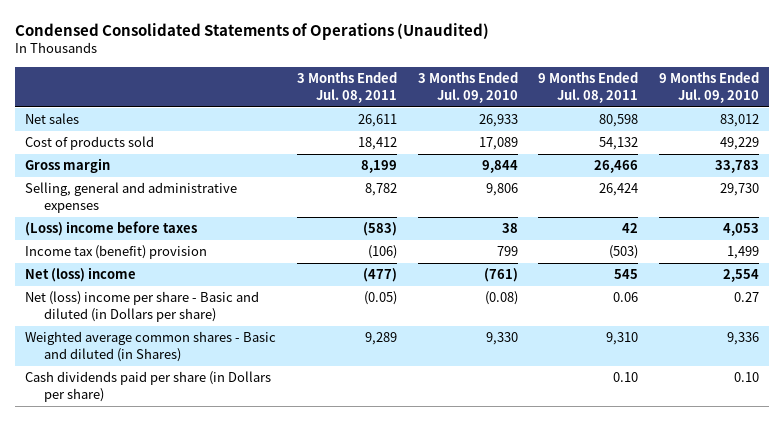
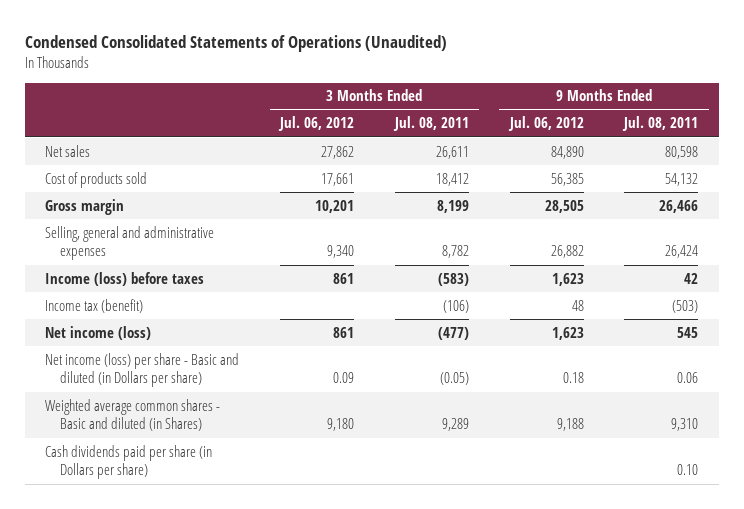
- | 3 Months Ended Jul. 08, 2011 | 3 Months Ended Jul. 09, 2010 | 9 Months Ended Jul. 08, 2011 | 9 Months Ended Jul. 09, 2010
+ | 3 Months Ended Jul. 06, 2012 | 3 Months Ended Jul. 08, 2011 | 9 Months Ended Jul. 06, 2012 | 9 Months Ended Jul. 08, 2011
- (Loss) income before taxes | (583) | 38 | 42 | 4,053
- Income tax (benefit) provision | (106) | 799 | (503) | 1,499
- Net (loss) income | (477) | (761) | 545 | 2,554
- Net (loss) income per share - Basic and diluted (in Dollars per share) | (0.05) | (0.08) | 0.06 | 0.27
+ Income (loss) before taxes | 861 | (583) | 1,623 | 42
+ Income tax (benefit) | | (106) | 48 | (503)
+ Net income (loss) | 861 | (477) | 1,623 | 545
+ Net income (loss) per share - Basic and diluted (in Dollars per share) | 0.09 | (0.05) | 0.18 | 0.06

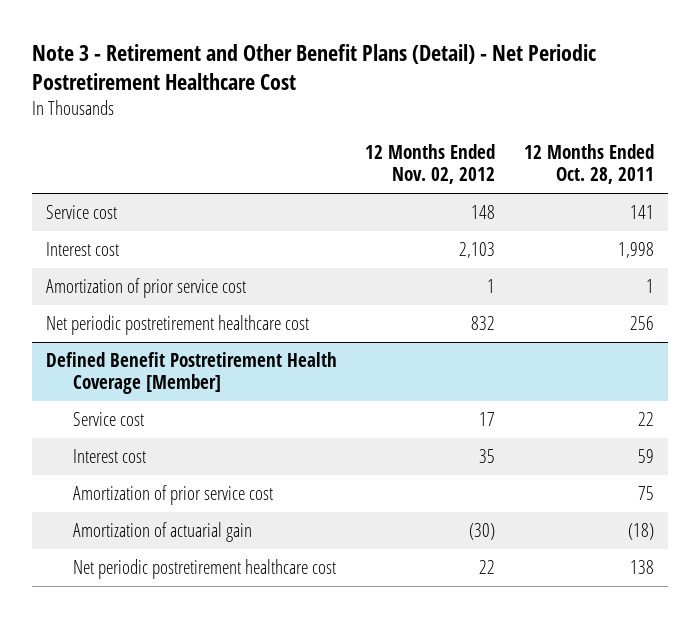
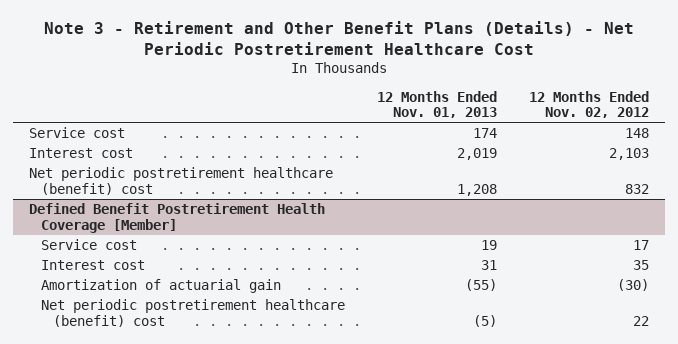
- Note 3 - Retirement and Other Benefit Plans (Detail) - Net Periodic Postretirement Healthcare Cost
+ Note 3 - Retirement and Other Benefit Plans (Details) - Net Periodic Postretirement Healthcare Cost
- | 12 Months Ended Nov. 02, 2012 | 12 Months Ended Oct. 28, 2011
+ | 12 Months Ended Nov. 01, 2013 | 12 Months Ended Nov. 02, 2012
- Amortization of prior service cost | 1 | 1
- Net periodic postretirement healthcare cost | 832 | 256
+ Net periodic postretirement healthcare (benefit) cost | 1,208 | 832
@ Defined Benefit Postretirement Health Coverage [Member]
- Amortization of prior service cost | | 75
- Net periodic postretirement healthcare cost | 22 | 138
+ Net periodic postretirement healthcare (benefit) cost | (5) | 22

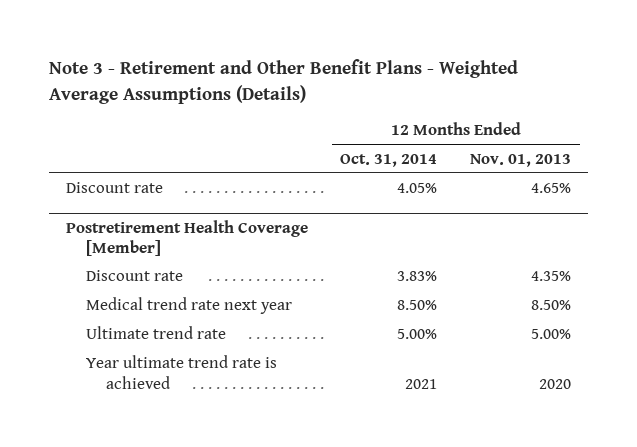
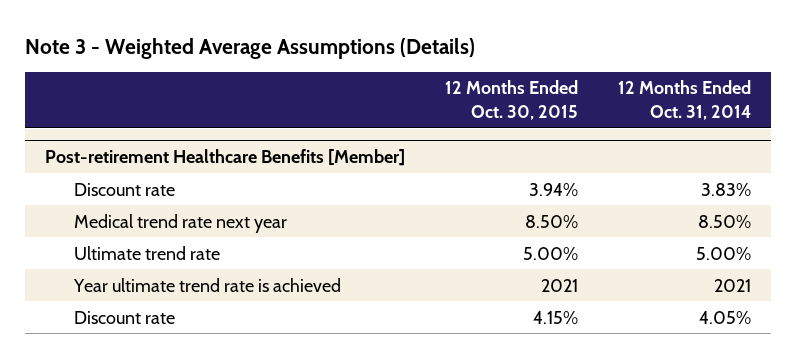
- Note 3 - Retirement and Other Benefit Plans - Weighted Average Assumptions (Details)
+ Note 3 - Weighted Average Assumptions (Details)
- | 12 Months Ended Oct. 31, 2014 | 12 Months Ended Nov. 01, 2013
+ | 12 Months Ended Oct. 30, 2015 | 12 Months Ended Oct. 31, 2014
- Discount rate | 4.05% | 4.65%
- Postretirement Health Coverage [Member]
+ Post-retirement Healthcare Benefits [Member]
+ Discount rate | 4.15% | 4.05%

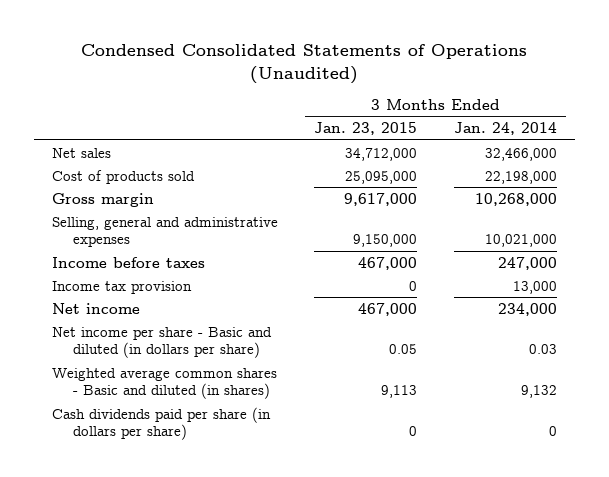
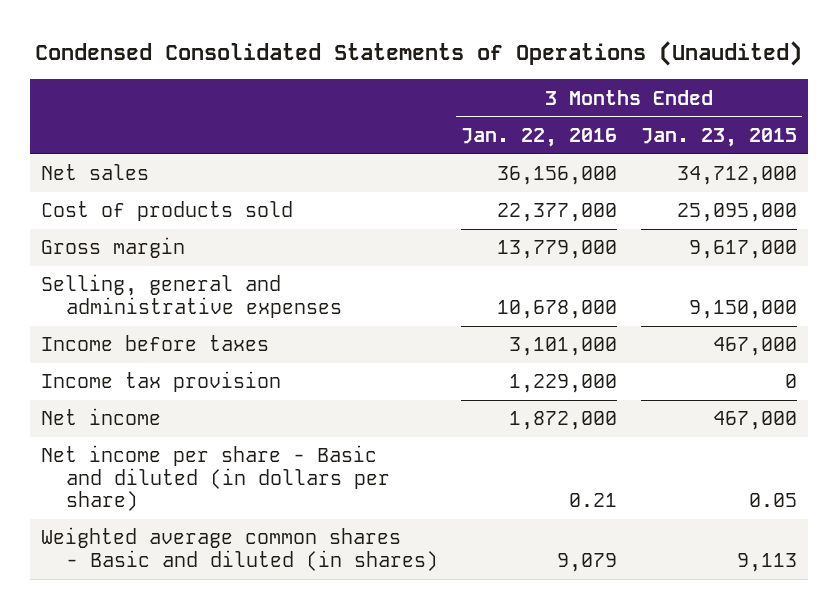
- | 3 Months Ended Jan. 23, 2015 | 3 Months Ended Jan. 24, 2014
+ | 3 Months Ended Jan. 22, 2016 | 3 Months Ended Jan. 23, 2015
- Cash dividends paid per share (in dollars per share) | 0 | 0

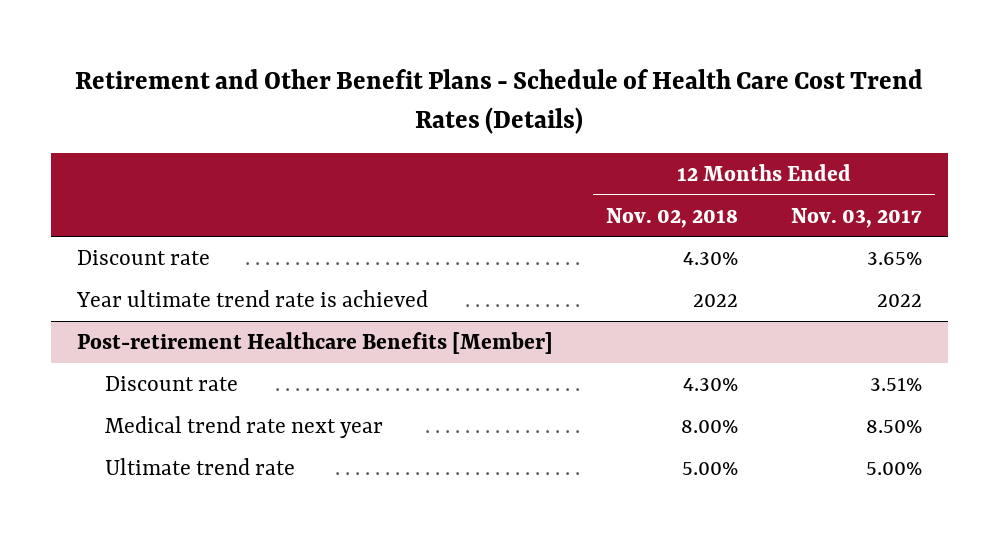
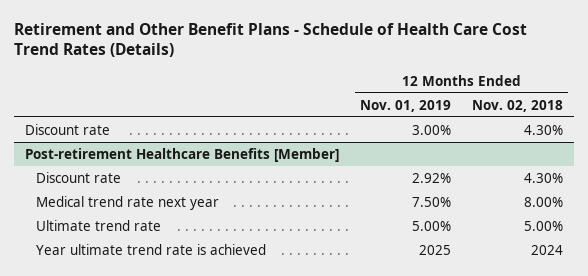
- | 12 Months Ended Nov. 02, 2018 | 12 Months Ended Nov. 03, 2017
+ | 12 Months Ended Nov. 01, 2019 | 12 Months Ended Nov. 02, 2018
- Year ultimate trend rate is achieved | 2022 | 2022
@ Post-retirement Healthcare Benefits [Member]
+ Year ultimate trend rate is achieved | 2025 | 2024

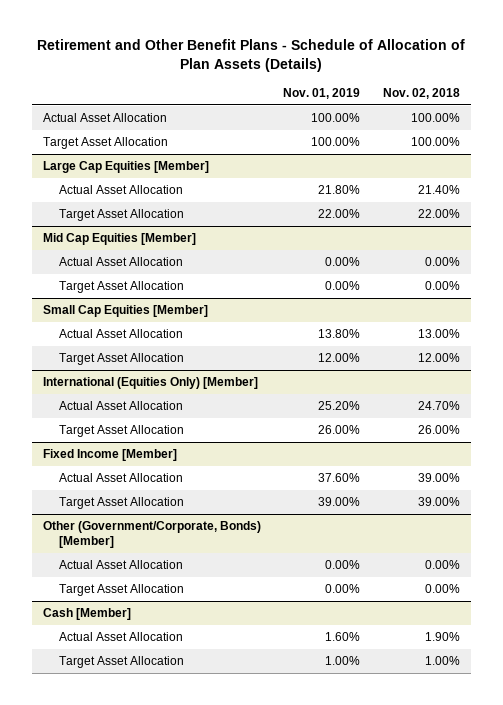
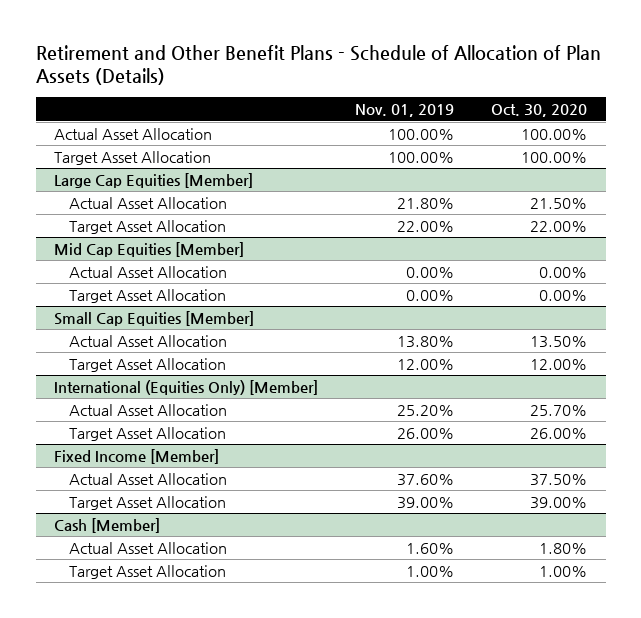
- | Nov. 01, 2019 | Nov. 02, 2018
+ | Nov. 01, 2019 | Oct. 30, 2020
- Other (Government/Corporate, Bonds) [Member]
- Actual Asset Allocation | 0.00% | 0.00%
- Target Asset Allocation | 0.00% | 0.00%

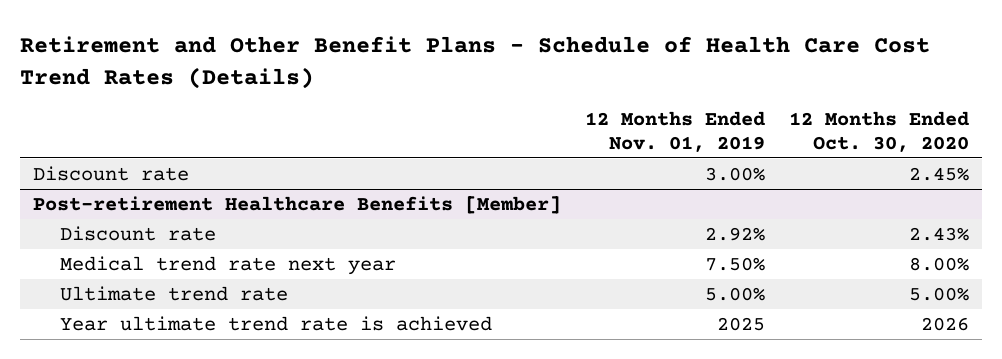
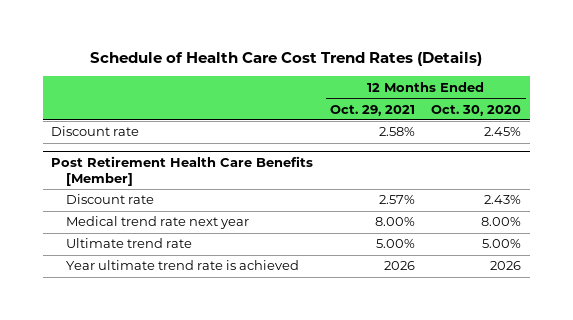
- Retirement and Other Benefit Plans - Schedule of Health Care Cost Trend Rates (Details)
+ Schedule of Health Care Cost Trend Rates (Details)
- | 12 Months Ended Nov. 01, 2019 | 12 Months Ended Oct. 30, 2020
+ | 12 Months Ended Oct. 29, 2021 | 12 Months Ended Oct. 30, 2020
- Post-retirement Healthcare Benefits [Member]
+ Post Retirement Health Care Benefits [Member]

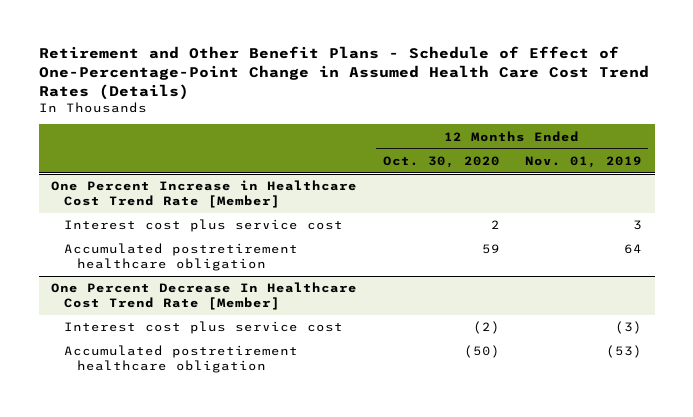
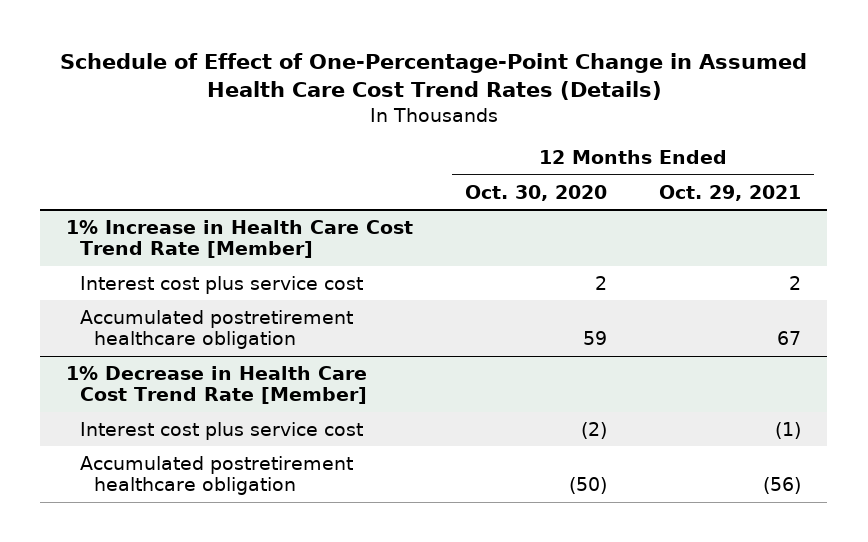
- Retirement and Other Benefit Plans - Schedule of Effect of One-Percentage-Point Change in Assumed Health Care Cost Trend Rates (Details)
+ Schedule of Effect of One-Percentage-Point Change in Assumed Health Care Cost Trend Rates (Details)
- | 12 Months Ended Oct. 30, 2020 | 12 Months Ended Nov. 01, 2019
+ | 12 Months Ended Oct. 30, 2020 | 12 Months Ended Oct. 29, 2021
- One Percent Increase in Healthcare Cost Trend Rate [Member]
+ 1% Increase in Health Care Cost Trend Rate [Member]
- One Percent Decrease In Healthcare Cost Trend Rate [Member]
+ 1% Decrease in Health Care Cost Trend Rate [Member]

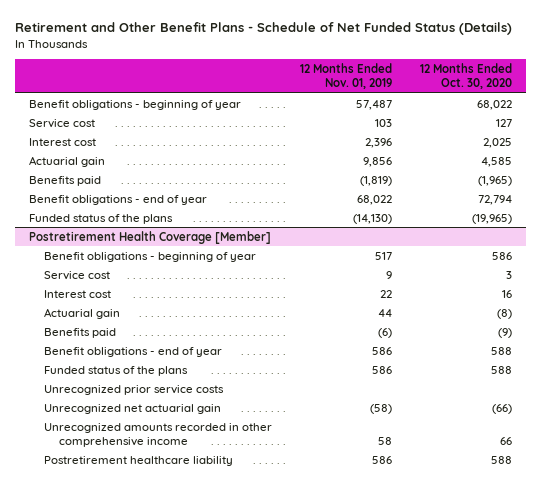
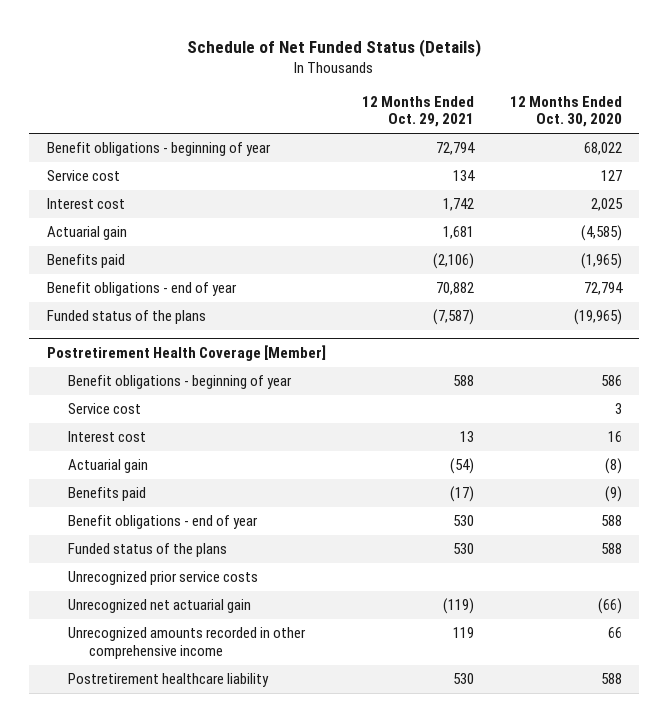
- Retirement and Other Benefit Plans - Schedule of Net Funded Status (Details)
+ Schedule of Net Funded Status (Details)
- | 12 Months Ended Nov. 01, 2019 | 12 Months Ended Oct. 30, 2020
+ | 12 Months Ended Oct. 29, 2021 | 12 Months Ended Oct. 30, 2020
- Actuarial gain | 9,856 | 4,585
+ Actuarial gain | 1,681 | (4,585)

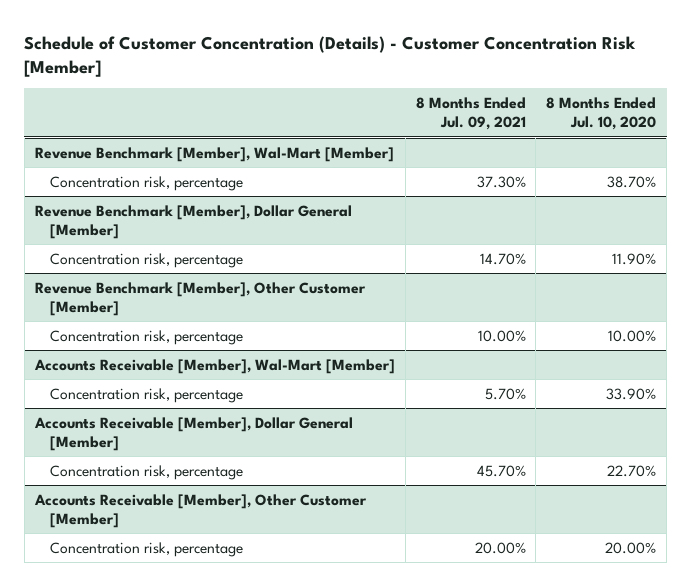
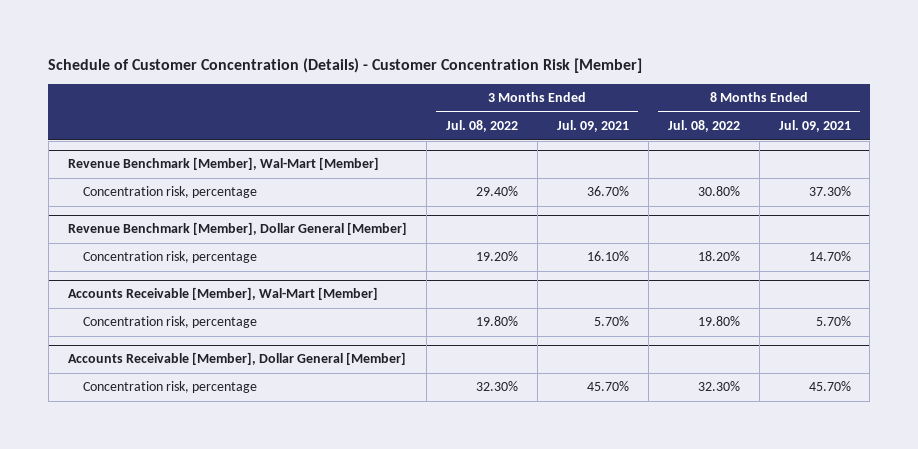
- | 8 Months Ended Jul. 09, 2021 | 8 Months Ended Jul. 10, 2020
+ | 3 Months Ended Jul. 08, 2022 | 3 Months Ended Jul. 09, 2021 | 8 Months Ended Jul. 08, 2022 | 8 Months Ended Jul. 09, 2021
- Revenue Benchmark [Member], Other Customer [Member]
- Concentration risk, percentage | 10.00% | 10.00%
- Accounts Receivable [Member], Other Customer [Member]
- Concentration risk, percentage | 20.00% | 20.00%

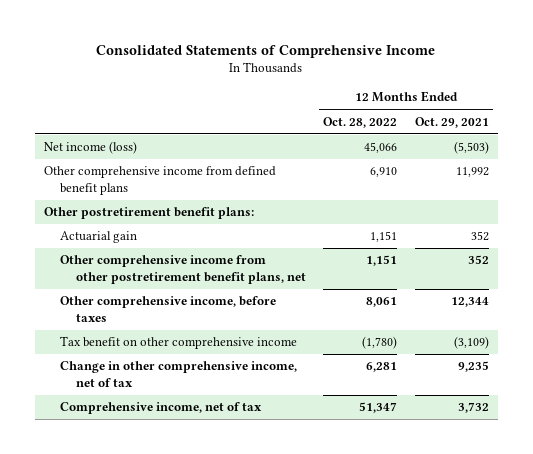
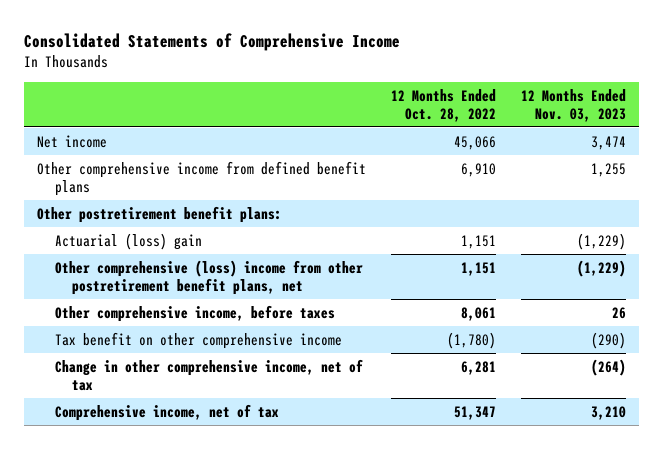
- | 12 Months Ended Oct. 28, 2022 | 12 Months Ended Oct. 29, 2021
+ | 12 Months Ended Oct. 28, 2022 | 12 Months Ended Nov. 03, 2023
- Net income (loss) | 45,066 | (5,503)
+ Net income | 45,066 | 3,474
- Actuarial gain | 1,151 | 352
- Other comprehensive income from other postretirement benefit plans, net | 1,151 | 352
+ Actuarial (loss) gain | 1,151 | (1,229)
+ Other comprehensive (loss) income from other postretirement benefit plans, net | 1,151 | (1,229)

